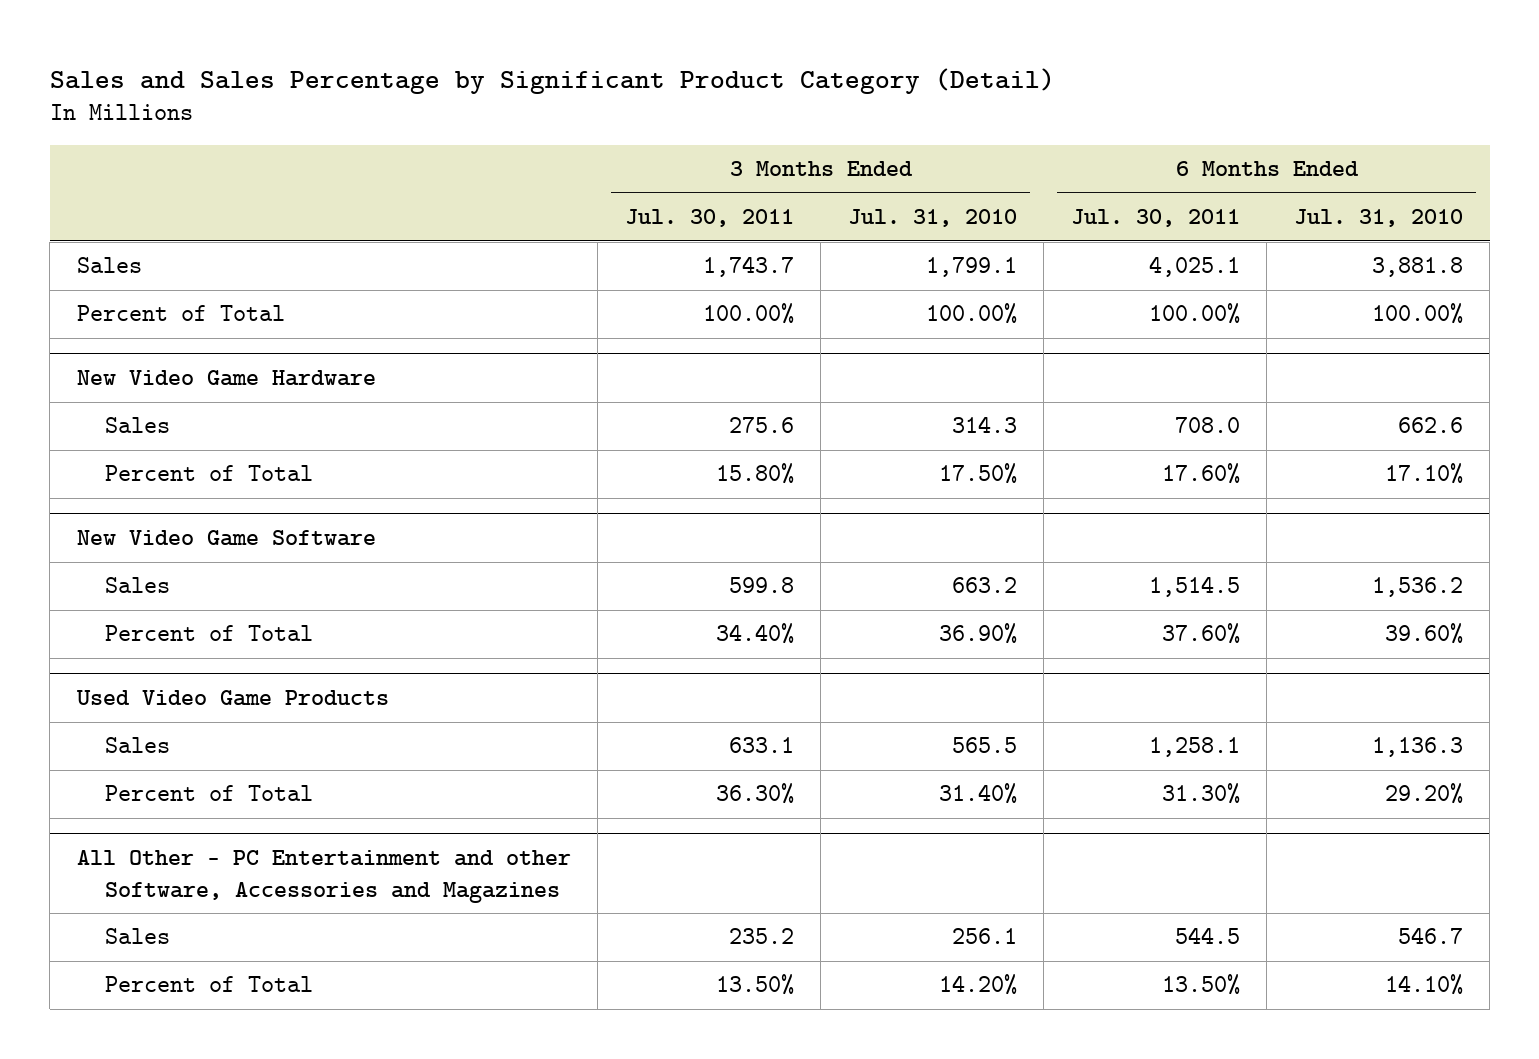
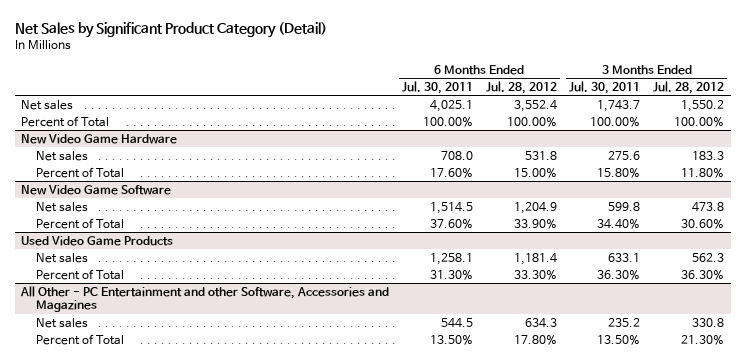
- Sales and Sales Percentage by Significant Product Category (Detail)
+ Net Sales by Significant Product Category (Detail)
- | 3 Months Ended Jul. 30, 2011 | 3 Months Ended Jul. 31, 2010 | 6 Months Ended Jul. 30, 2011 | 6 Months Ended Jul. 31, 2010
+ | 6 Months Ended Jul. 30, 2011 | 6 Months Ended Jul. 28, 2012 | 3 Months Ended Jul. 30, 2011 | 3 Months Ended Jul. 28, 2012
- Sales | 1,743.7 | 1,799.1 | 4,025.1 | 3,881.8
+ Net sales | 4,025.1 | 3,552.4 | 1,743.7 | 1,550.2
@ New Video Game Hardware
- Sales | 275.6 | 314.3 | 708.0 | 662.6
+ Net sales | 708.0 | 531.8 | 275.6 | 183.3
@ New Video Game Software
- Sales | 599.8 | 663.2 | 1,514.5 | 1,536.2
+ Net sales | 1,514.5 | 1,204.9 | 599.8 | 473.8
@ Used Video Game Products
- Sales | 633.1 | 565.5 | 1,258.1 | 1,136.3
+ Net sales | 1,258.1 | 1,181.4 | 633.1 | 562.3
@ All Other - PC Entertainment and other Software, Accessories and Magazines
- Sales | 235.2 | 256.1 | 544.5 | 546.7
+ Net sales | 544.5 | 634.3 | 235.2 | 330.8

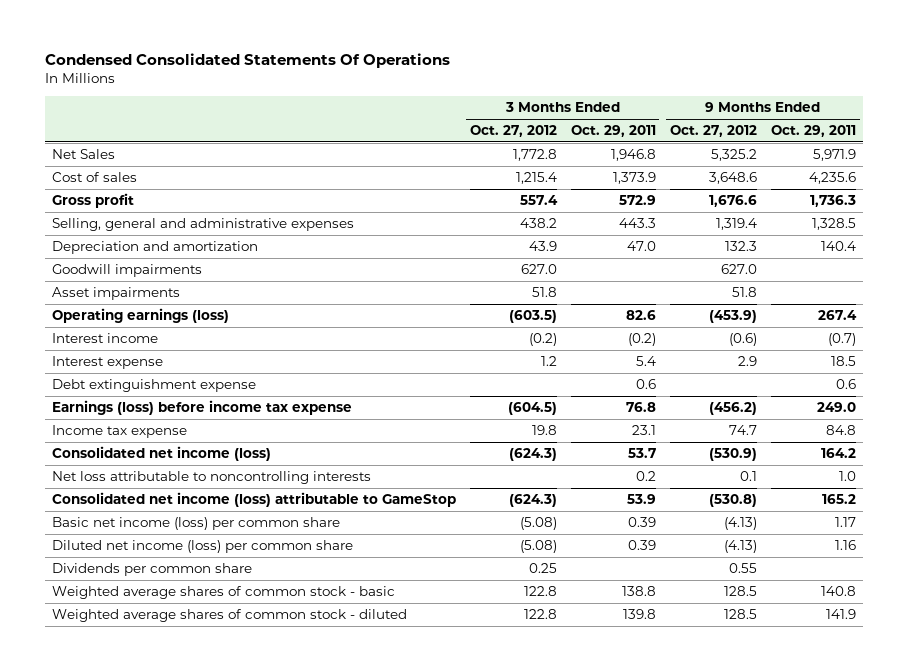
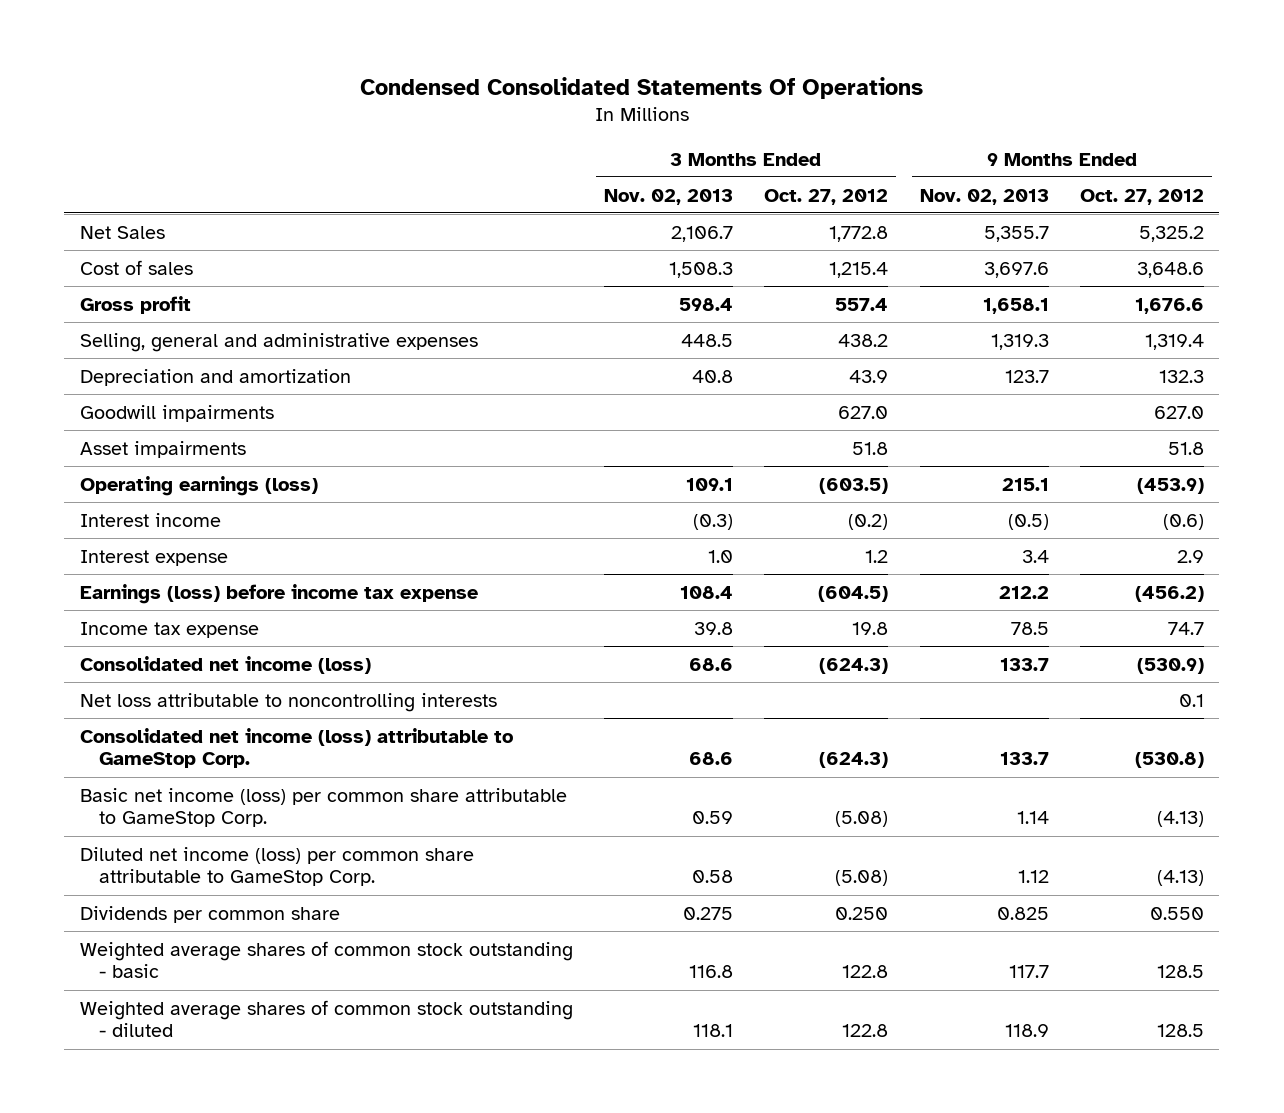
- | 3 Months Ended Oct. 27, 2012 | 3 Months Ended Oct. 29, 2011 | 9 Months Ended Oct. 27, 2012 | 9 Months Ended Oct. 29, 2011
+ | 3 Months Ended Nov. 02, 2013 | 3 Months Ended Oct. 27, 2012 | 9 Months Ended Nov. 02, 2013 | 9 Months Ended Oct. 27, 2012
- Debt extinguishment expense | | 0.6 | | 0.6
- Consolidated net income (loss) attributable to GameStop | (624.3) | 53.9 | (530.8) | 165.2
- Basic net income (loss) per common share | (5.08) | 0.39 | (4.13) | 1.17
- Diluted net income (loss) per common share | (5.08) | 0.39 | (4.13) | 1.16
- Dividends per common share | 0.25 | | 0.55 |
- Weighted average shares of common stock - basic | 122.8 | 138.8 | 128.5 | 140.8
- Weighted average shares of common stock - diluted | 122.8 | 139.8 | 128.5 | 141.9
+ Consolidated net income (loss) attributable to GameStop Corp. | 68.6 | (624.3) | 133.7 | (530.8)
+ Basic net income (loss) per common share attributable to GameStop Corp. | 0.59 | (5.08) | 1.14 | (4.13)
+ Diluted net income (loss) per common share attributable to GameStop Corp. | 0.58 | (5.08) | 1.12 | (4.13)
+ Dividends per common share | 0.275 | 0.250 | 0.825 | 0.550
+ Weighted average shares of common stock outstanding - basic | 116.8 | 122.8 | 117.7 | 128.5
+ Weighted average shares of common stock outstanding - diluted | 118.1 | 122.8 | 118.9 | 128.5

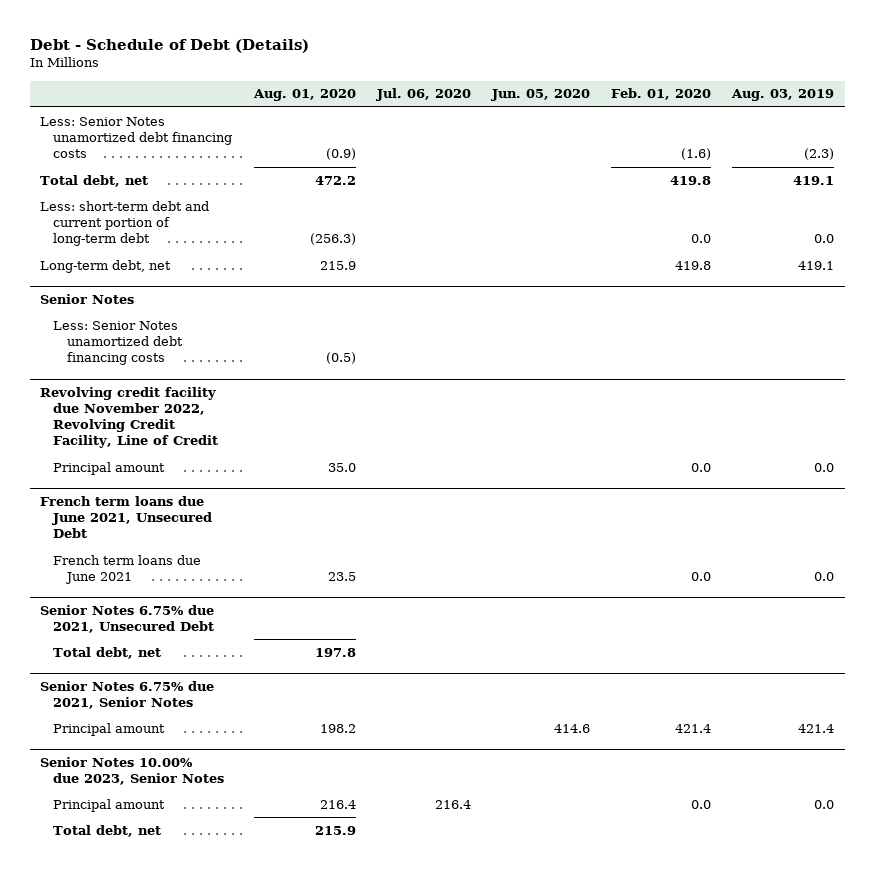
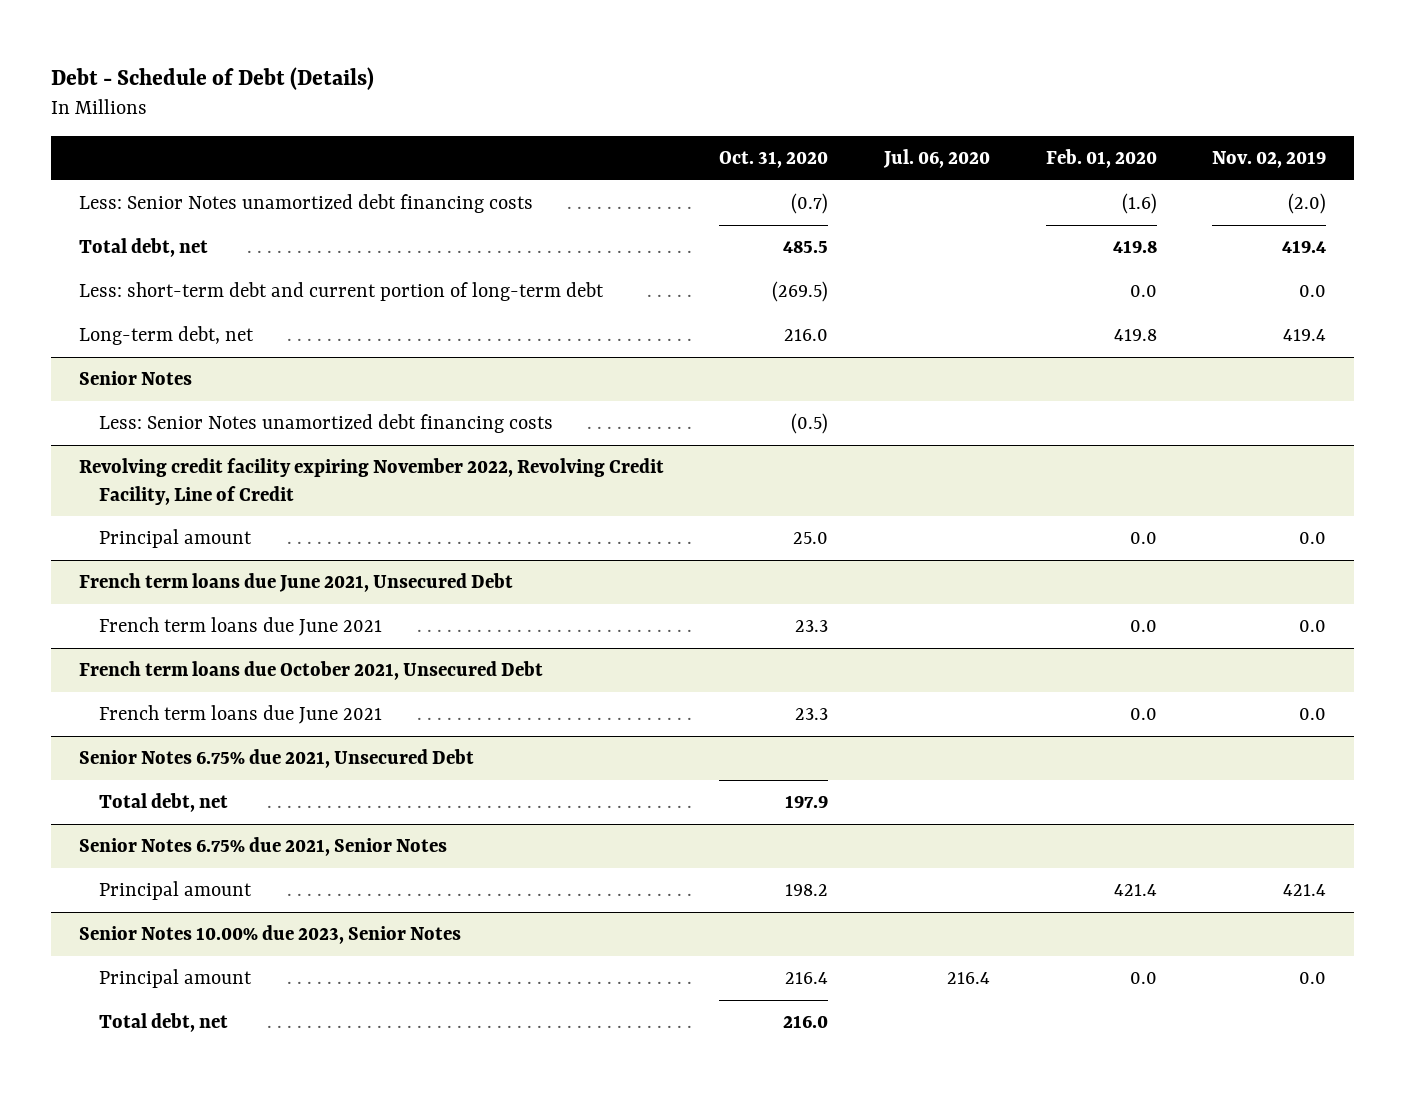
- | Aug. 01, 2020 | Jul. 06, 2020 | Jun. 05, 2020 | Feb. 01, 2020 | Aug. 03, 2019
+ | Oct. 31, 2020 | Jul. 06, 2020 | Feb. 01, 2020 | Nov. 02, 2019
- Revolving credit facility due November 2022, Revolving Credit Facility, Line of Credit
+ Revolving credit facility expiring November 2022, Revolving Credit Facility, Line of Credit
+ French term loans due October 2021, Unsecured Debt
+ French term loans due June 2021 | 23.3 | | 0.0 | 0.0

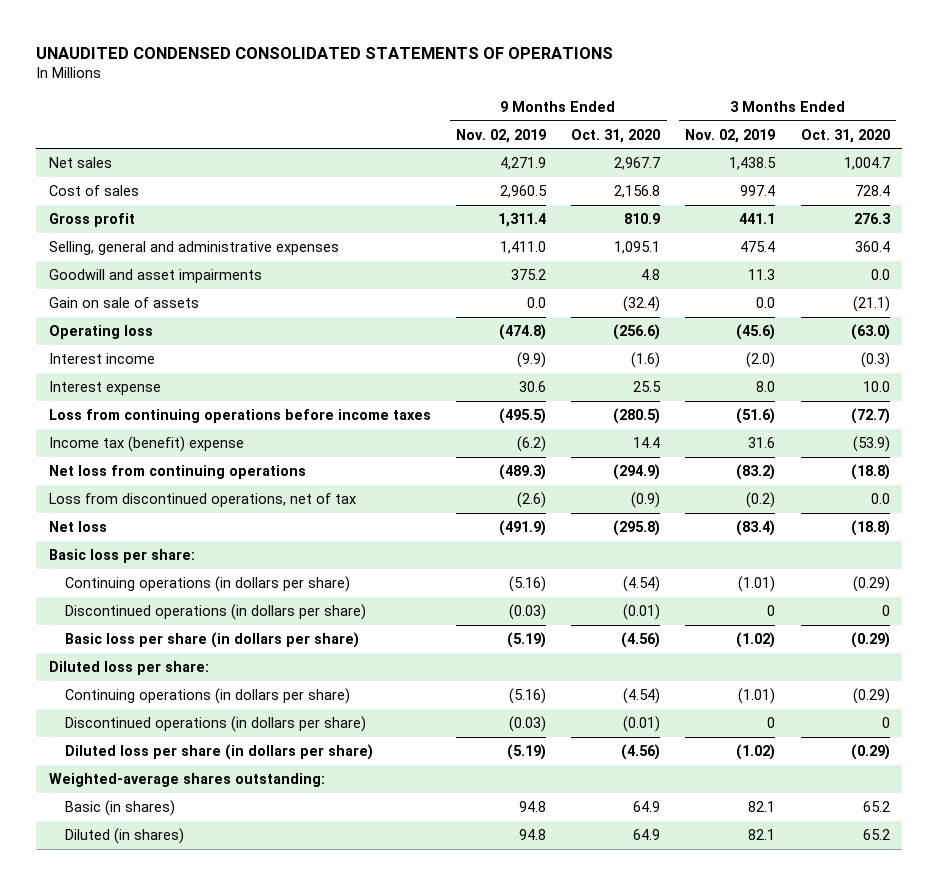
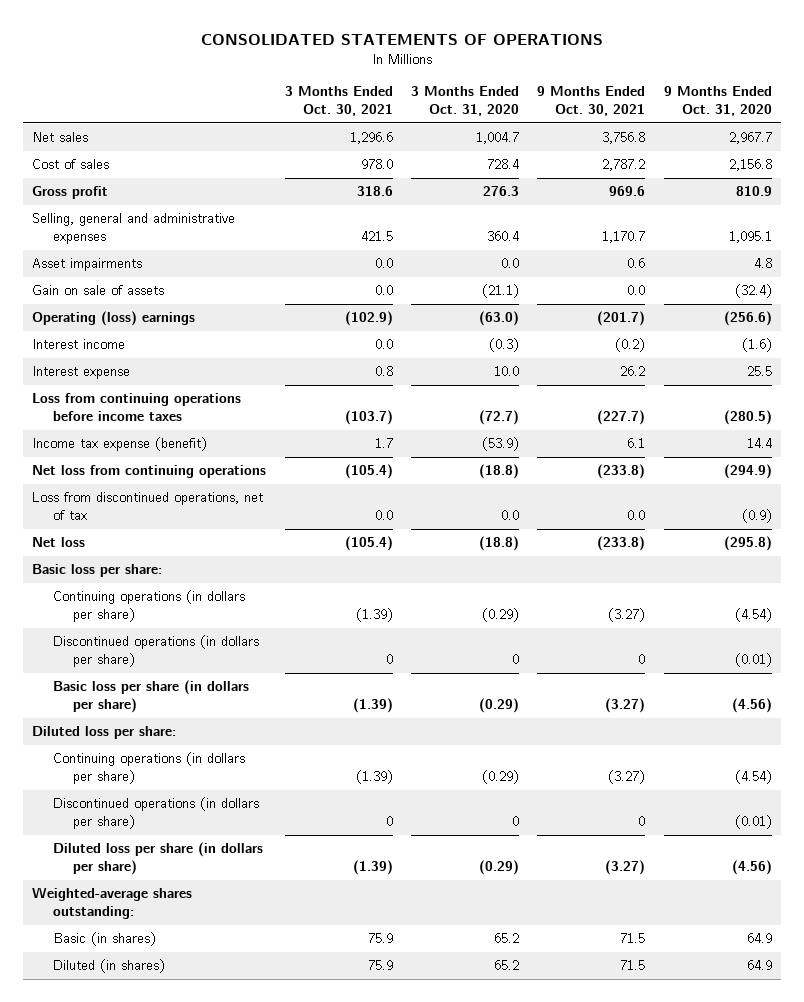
- UNAUDITED CONDENSED CONSOLIDATED STATEMENTS OF OPERATIONS
+ CONSOLIDATED STATEMENTS OF OPERATIONS
- | 9 Months Ended Nov. 02, 2019 | 9 Months Ended Oct. 31, 2020 | 3 Months Ended Nov. 02, 2019 | 3 Months Ended Oct. 31, 2020
+ | 3 Months Ended Oct. 30, 2021 | 3 Months Ended Oct. 31, 2020 | 9 Months Ended Oct. 30, 2021 | 9 Months Ended Oct. 31, 2020
- Goodwill and asset impairments | 375.2 | 4.8 | 11.3 | 0.0
+ Asset impairments | 0.0 | 0.0 | 0.6 | 4.8
- Operating loss | (474.8) | (256.6) | (45.6) | (63.0)
+ Operating (loss) earnings | (102.9) | (63.0) | (201.7) | (256.6)
- Income tax (benefit) expense | (6.2) | 14.4 | 31.6 | (53.9)
+ Income tax expense (benefit) | 1.7 | (53.9) | 6.1 | 14.4

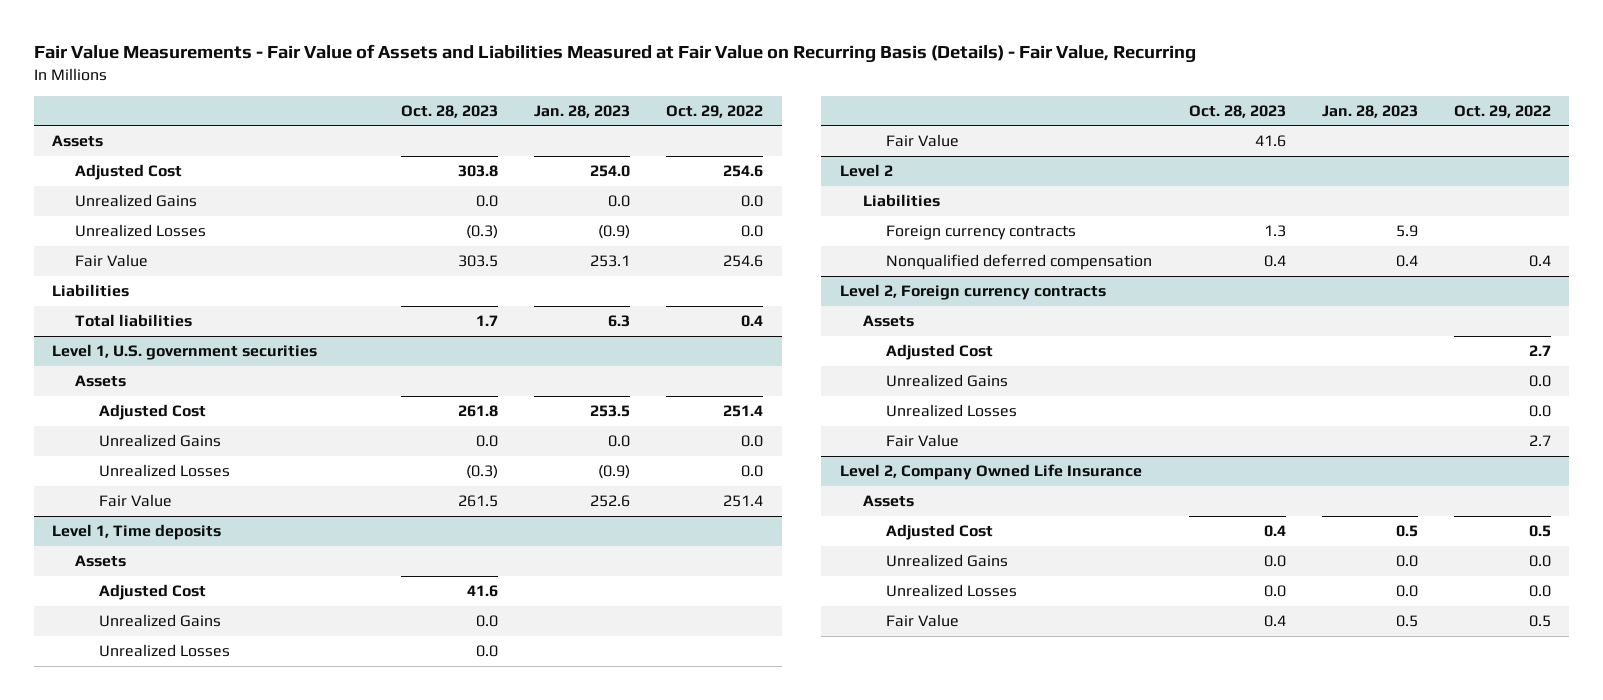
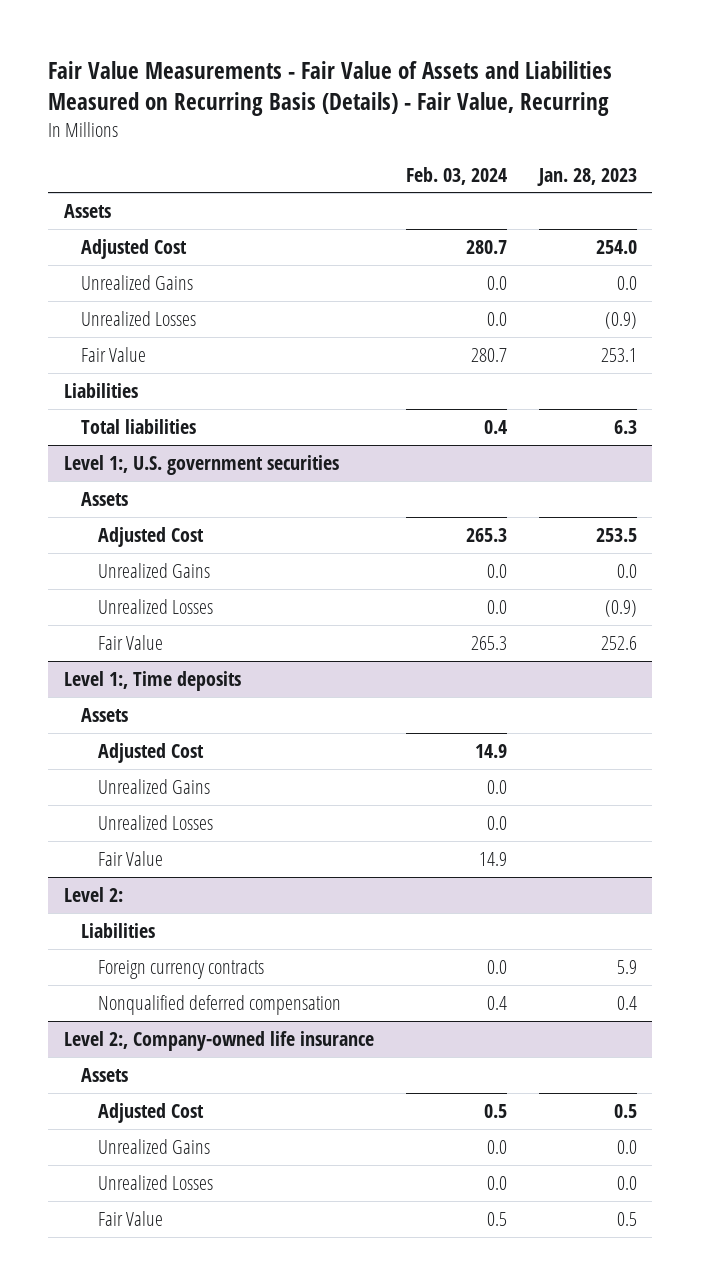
- Fair Value Measurements - Fair Value of Assets and Liabilities Measured at Fair Value on Recurring Basis (Details) - Fair Value, Recurring
+ Fair Value Measurements - Fair Value of Assets and Liabilities Measured on Recurring Basis (Details) - Fair Value, Recurring
- | Oct. 28, 2023 | Jan. 28, 2023 | Oct. 29, 2022
+ | Feb. 03, 2024 | Jan. 28, 2023
- Level 1, U.S. government securities
+ Level 1:, U.S. government securities
- Level 1, Time deposits
+ Level 1:, Time deposits
- Level 2
+ Level 2:
- Level 2, Foreign currency contracts
- Assets
- Adjusted Cost | | | 2.7
- Unrealized Gains | | | 0.0
- Unrealized Losses | | | 0.0
- Fair Value | | | 2.7
- Level 2, Company Owned Life Insurance
+ Level 2:, Company-owned life insurance

